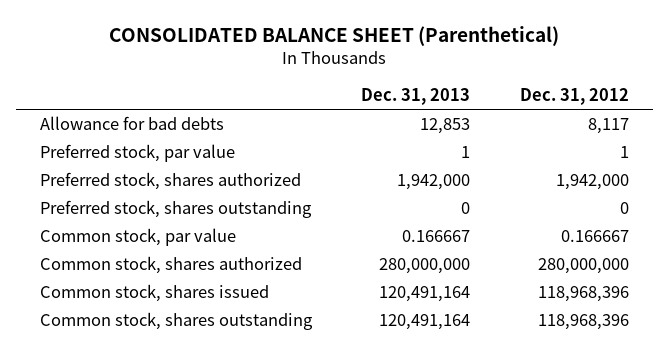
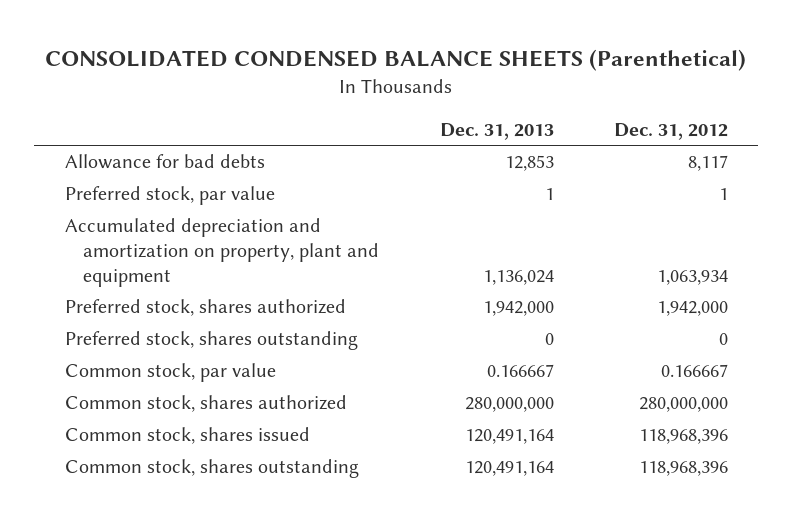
- CONSOLIDATED BALANCE SHEET (Parenthetical)
+ CONSOLIDATED CONDENSED BALANCE SHEETS (Parenthetical)
+ Accumulated depreciation and amortization on property, plant and equipment | 1,136,024 | 1,063,934

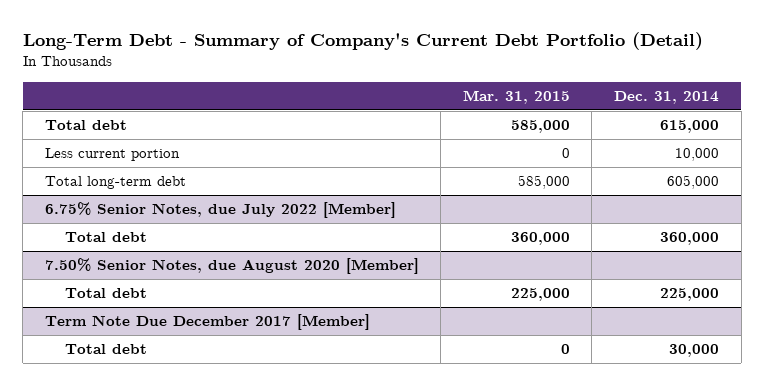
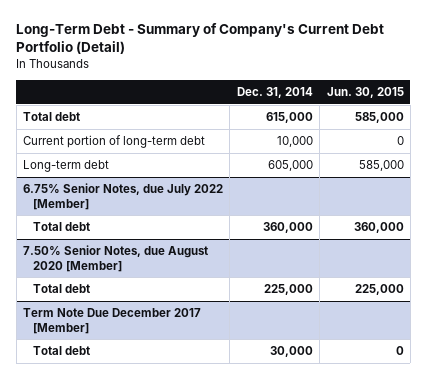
- | Mar. 31, 2015 | Dec. 31, 2014
+ | Dec. 31, 2014 | Jun. 30, 2015
- Less current portion | 0 | 10,000
- Total long-term debt | 585,000 | 605,000
+ Current portion of long-term debt | 10,000 | 0
+ Long-term debt | 605,000 | 585,000

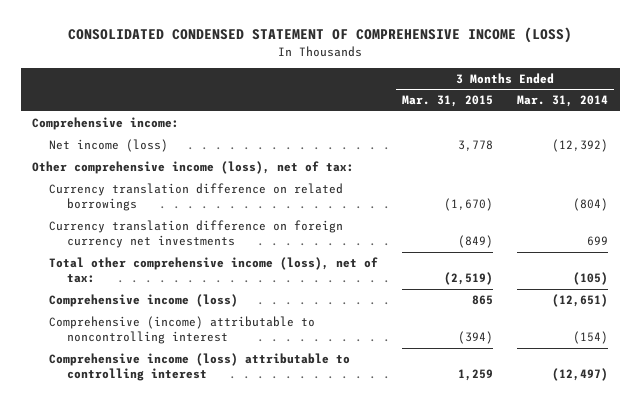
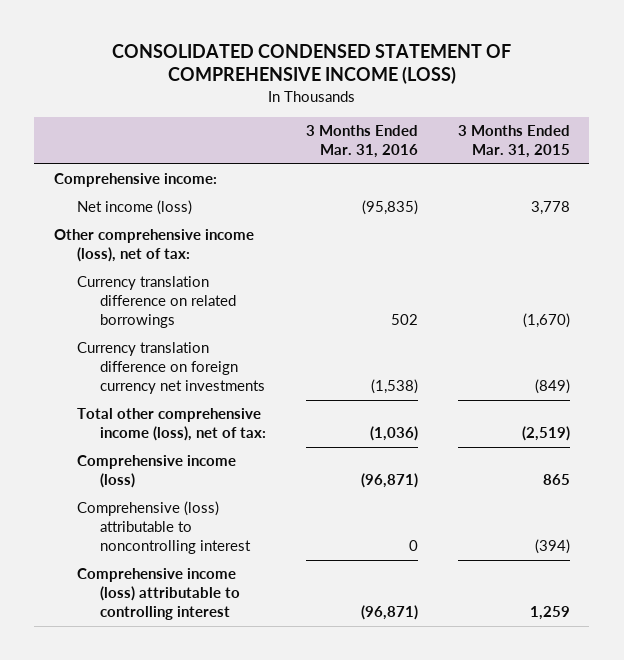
- | 3 Months Ended Mar. 31, 2015 | 3 Months Ended Mar. 31, 2014
+ | 3 Months Ended Mar. 31, 2016 | 3 Months Ended Mar. 31, 2015
- Comprehensive (income) attributable to noncontrolling interest | (394) | (154)
+ Comprehensive (loss) attributable to noncontrolling interest | 0 | (394)

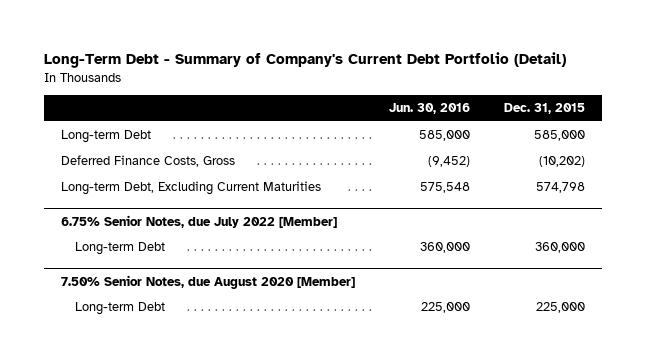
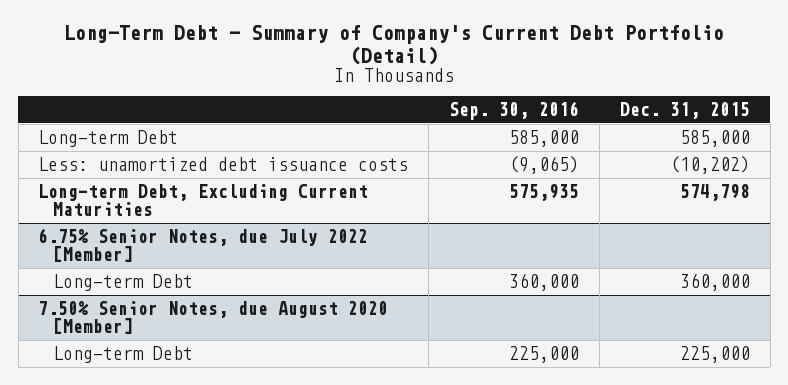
- | Jun. 30, 2016 | Dec. 31, 2015
+ | Sep. 30, 2016 | Dec. 31, 2015
- Deferred Finance Costs, Gross | (9,452) | (10,202)
+ Less: unamortized debt issuance costs | (9,065) | (10,202)

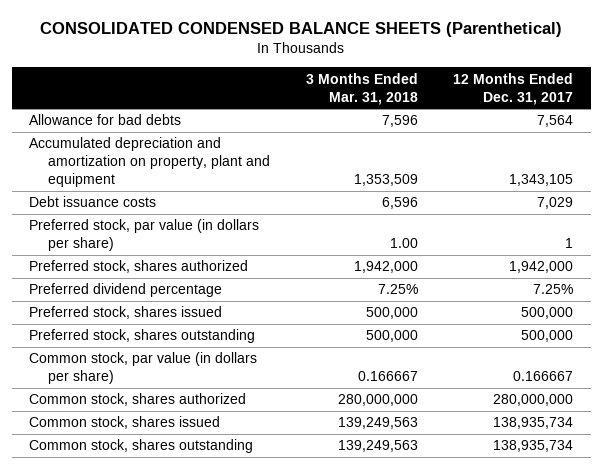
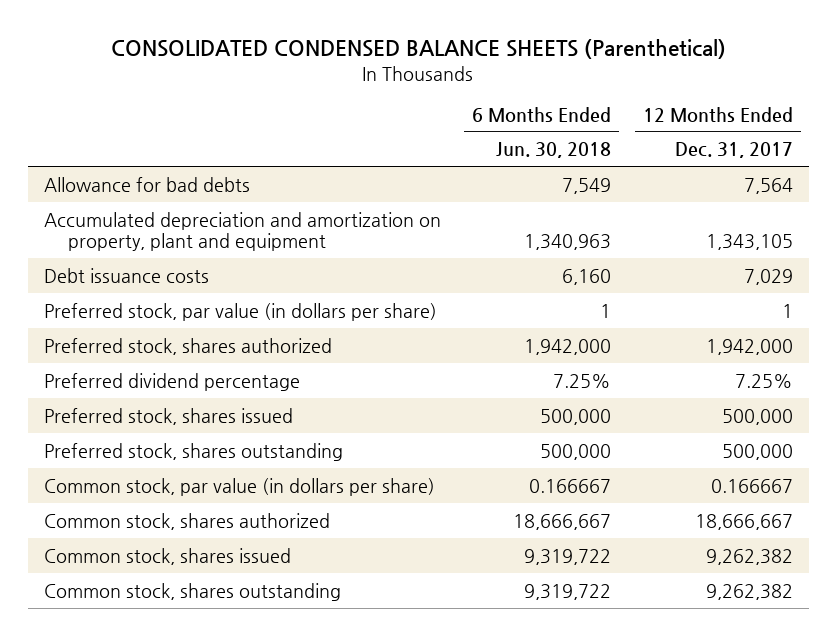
- | 3 Months Ended Mar. 31, 2018 | 12 Months Ended Dec. 31, 2017
+ | 6 Months Ended Jun. 30, 2018 | 12 Months Ended Dec. 31, 2017
- Common stock, shares authorized | 280,000,000 | 280,000,000
- Common stock, shares issued | 139,249,563 | 138,935,734
- Common stock, shares outstanding | 139,249,563 | 138,935,734
+ Common stock, shares authorized | 18,666,667 | 18,666,667
+ Common stock, shares issued | 9,319,722 | 9,262,382
+ Common stock, shares outstanding | 9,319,722 | 9,262,382

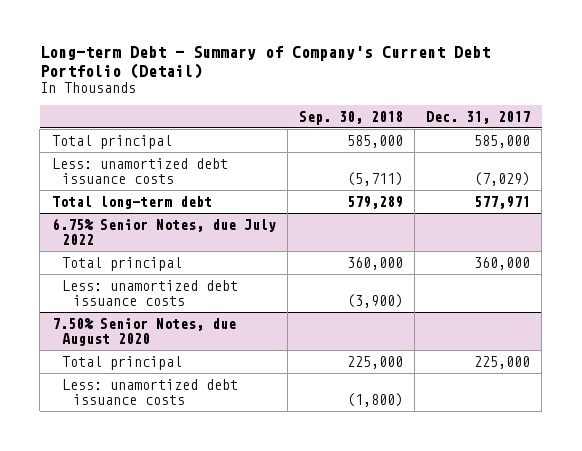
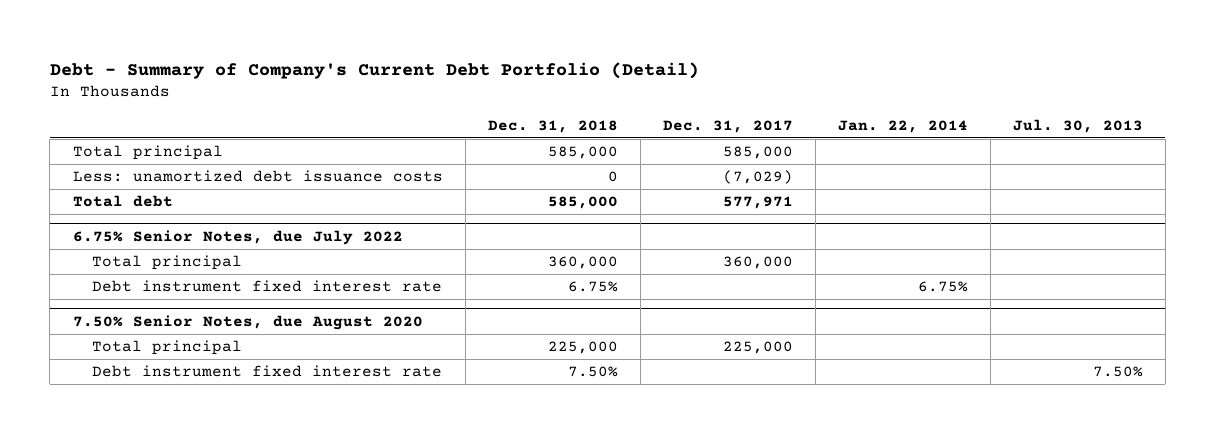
- Long-term Debt - Summary of Company's Current Debt Portfolio (Detail)
+ Debt - Summary of Company's Current Debt Portfolio (Detail)
- | Sep. 30, 2018 | Dec. 31, 2017
+ | Dec. 31, 2018 | Dec. 31, 2017 | Jan. 22, 2014 | Jul. 30, 2013
- Total long-term debt | 579,289 | 577,971
+ Total debt | 585,000 | 577,971 | |
@ 6.75% Senior Notes, due July 2022
- Less: unamortized debt issuance costs | (3,900) |
+ Debt instrument fixed interest rate | 6.75% | | 6.75% |
@ 7.50% Senior Notes, due August 2020
- Less: unamortized debt issuance costs | (1,800) |
+ Debt instrument fixed interest rate | 7.50% | | | 7.50%

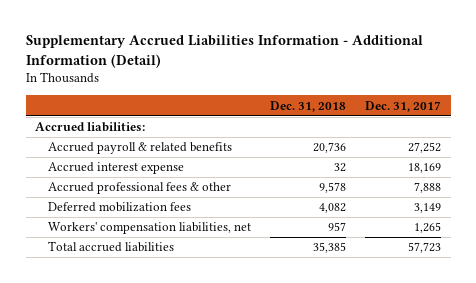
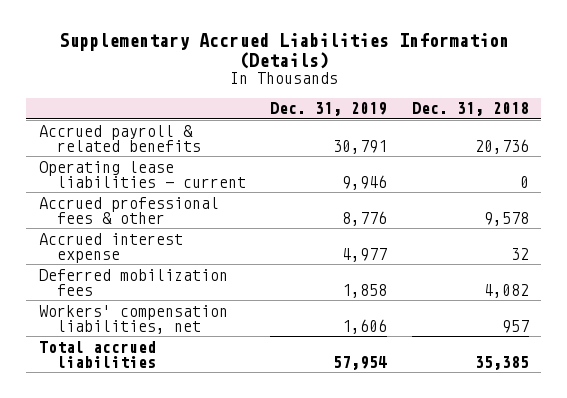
- Supplementary Accrued Liabilities Information - Additional Information (Detail)
+ Supplementary Accrued Liabilities Information (Details)
- | Dec. 31, 2018 | Dec. 31, 2017
+ | Dec. 31, 2019 | Dec. 31, 2018
- Accrued liabilities:
+ Operating lease liabilities - current | 9,946 | 0
moved down: Accrued interest expense | 4,977 | 32

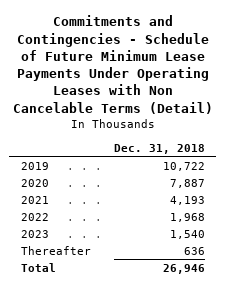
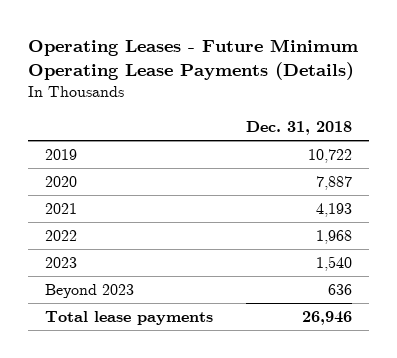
- Commitments and Contingencies - Schedule of Future Minimum Lease Payments Under Operating Leases with Non Cancelable Terms (Detail)
+ Operating Leases - Future Minimum Operating Lease Payments (Details)
- Thereafter | 636
- Total | 26,946
+ Beyond 2023 | 636
+ Total lease payments | 26,946

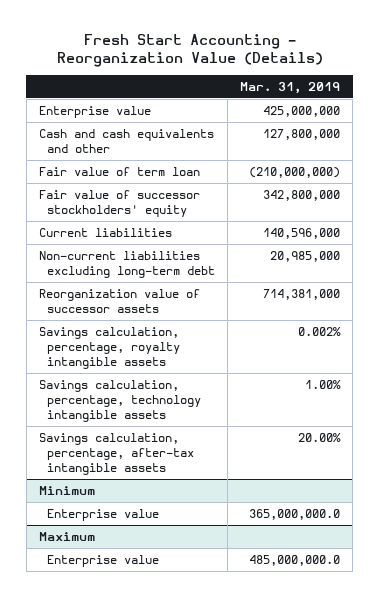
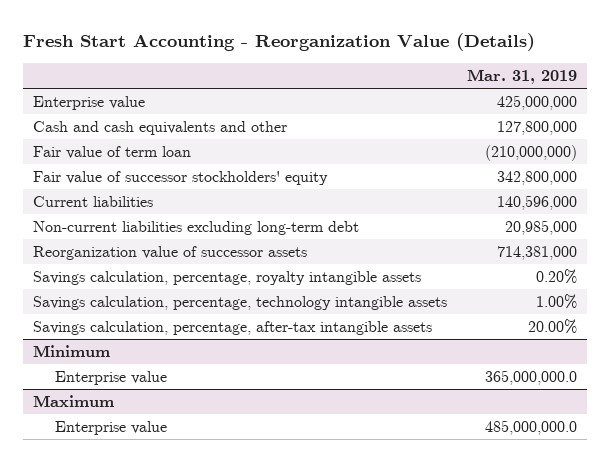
- Savings calculation, percentage, royalty intangible assets | 0.002%
+ Savings calculation, percentage, royalty intangible assets | 0.20%

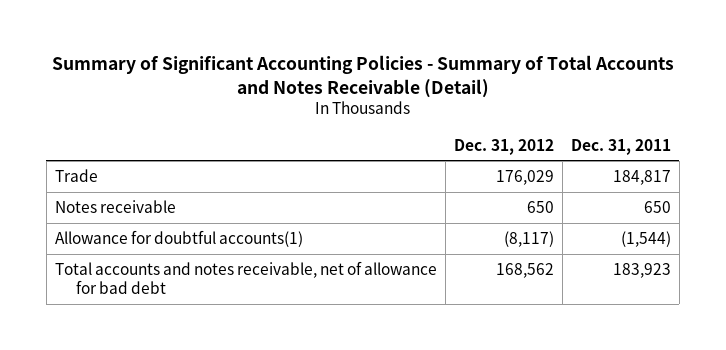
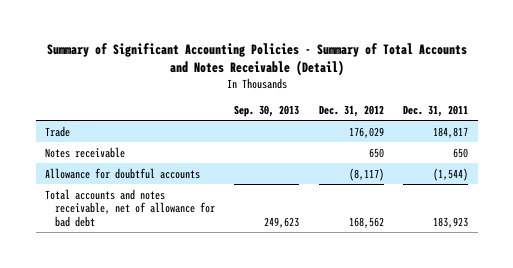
- | Dec. 31, 2012 | Dec. 31, 2011
+ | Sep. 30, 2013 | Dec. 31, 2012 | Dec. 31, 2011
- Allowance for doubtful accounts(1) | (8,117) | (1,544)
+ Allowance for doubtful accounts | | (8,117) | (1,544)

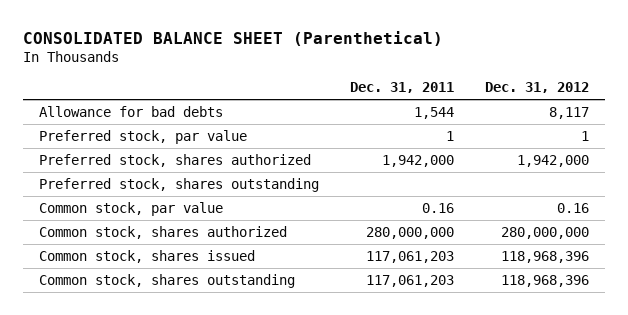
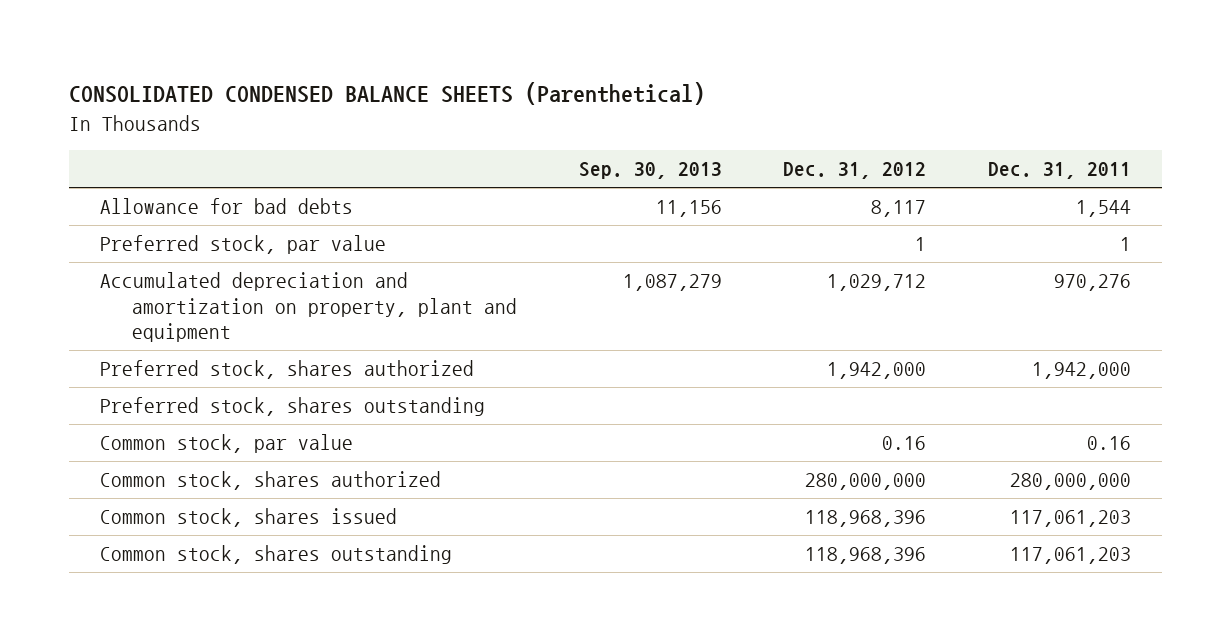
- CONSOLIDATED BALANCE SHEET (Parenthetical)
+ CONSOLIDATED CONDENSED BALANCE SHEETS (Parenthetical)
- | Dec. 31, 2011 | Dec. 31, 2012
+ | Sep. 30, 2013 | Dec. 31, 2012 | Dec. 31, 2011
+ Accumulated depreciation and amortization on property, plant and equipment | 1,087,279 | 1,029,712 | 970,276

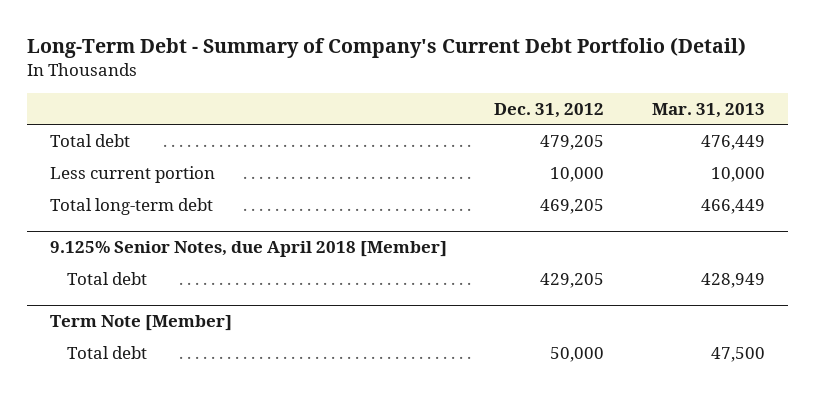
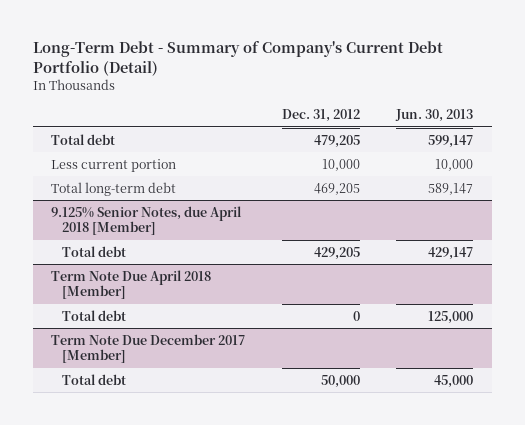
- | Dec. 31, 2012 | Mar. 31, 2013
+ | Dec. 31, 2012 | Jun. 30, 2013
- Term Note [Member]
+ Term Note Due April 2018 [Member]
+ Total debt | 0 | 125,000
+ Term Note Due December 2017 [Member]

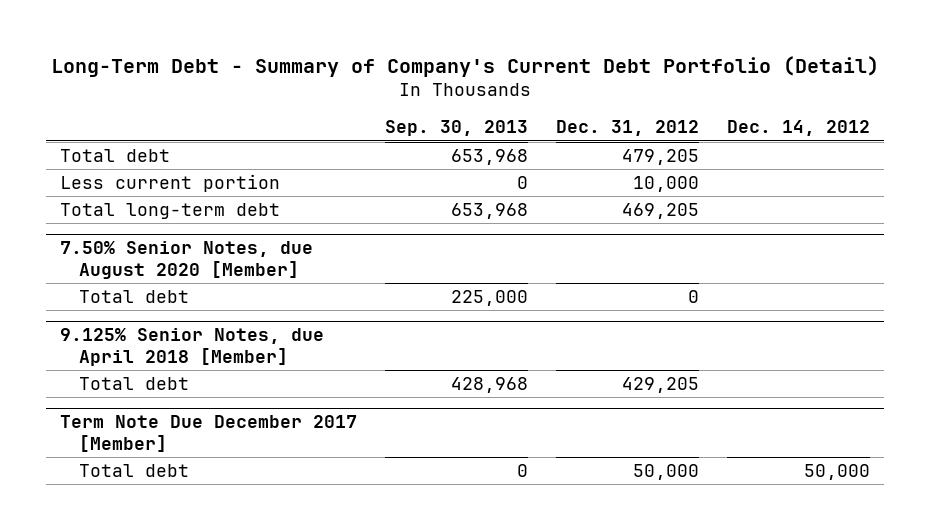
- | Dec. 31, 2012 | Jun. 30, 2013
+ | Sep. 30, 2013 | Dec. 31, 2012 | Dec. 14, 2012
+ 7.50% Senior Notes, due August 2020 [Member]
+ Total debt | 225,000 | 0 |
- Term Note Due April 2018 [Member]
- Total debt | 0 | 125,000

